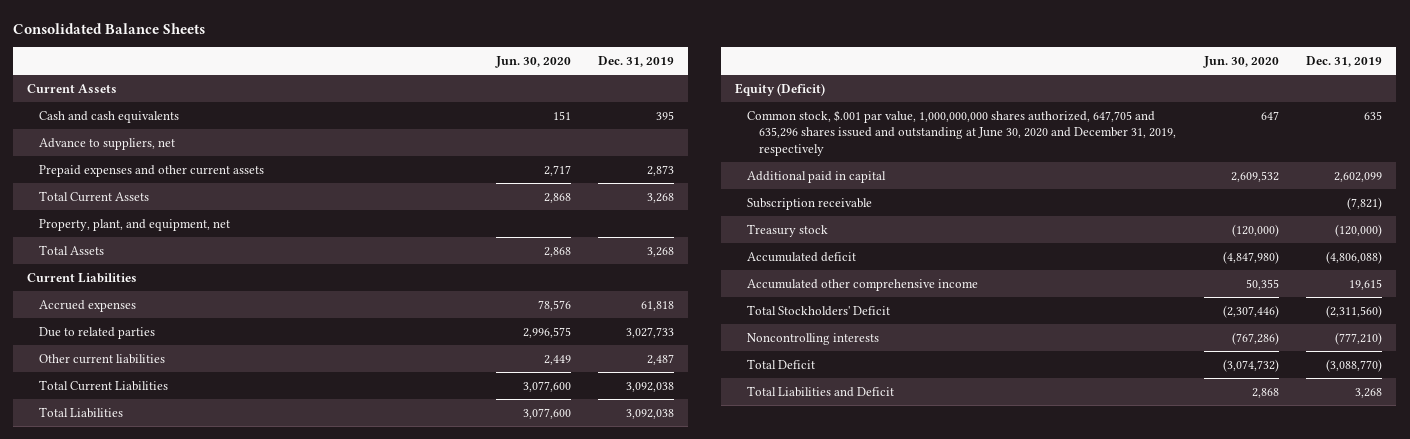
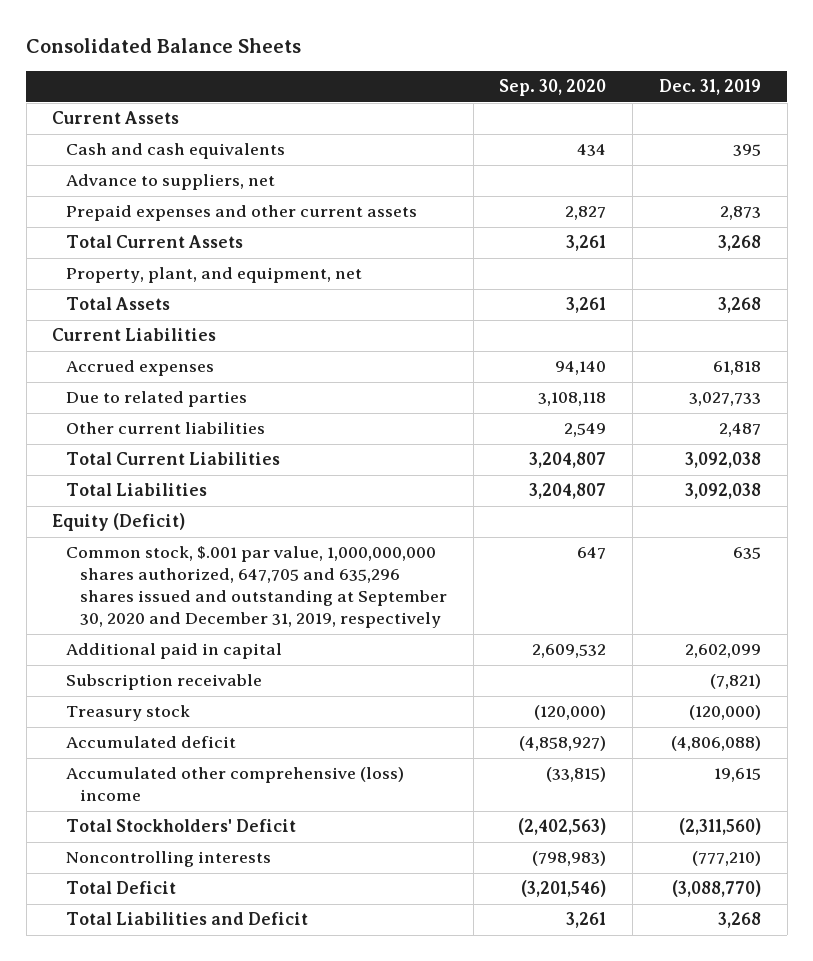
- | Jun. 30, 2020 | Dec. 31, 2019
+ | Sep. 30, 2020 | Dec. 31, 2019
- Common stock, $.001 par value, 1,000,000,000 shares authorized, 647,705 and 635,296 shares issued and outstanding at June 30, 2020 and December 31, 2019, respectively | 647 | 635
+ Common stock, $.001 par value, 1,000,000,000 shares authorized, 647,705 and 635,296 shares issued and outstanding at September 30, 2020 and December 31, 2019, respectively | 647 | 635
- Accumulated other comprehensive income | 50,355 | 19,615
+ Accumulated other comprehensive (loss) income | (33,815) | 19,615

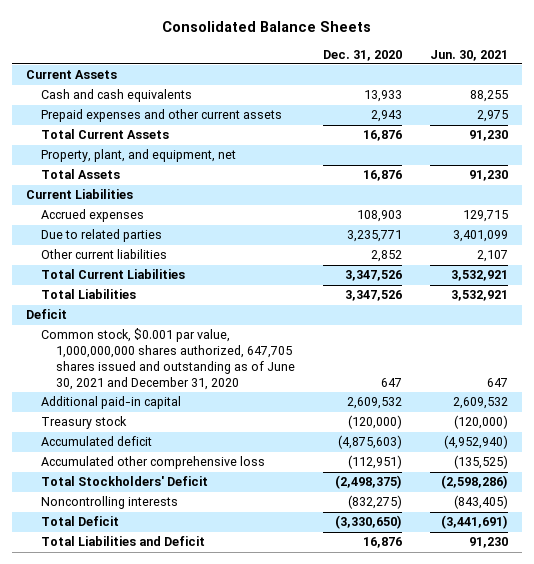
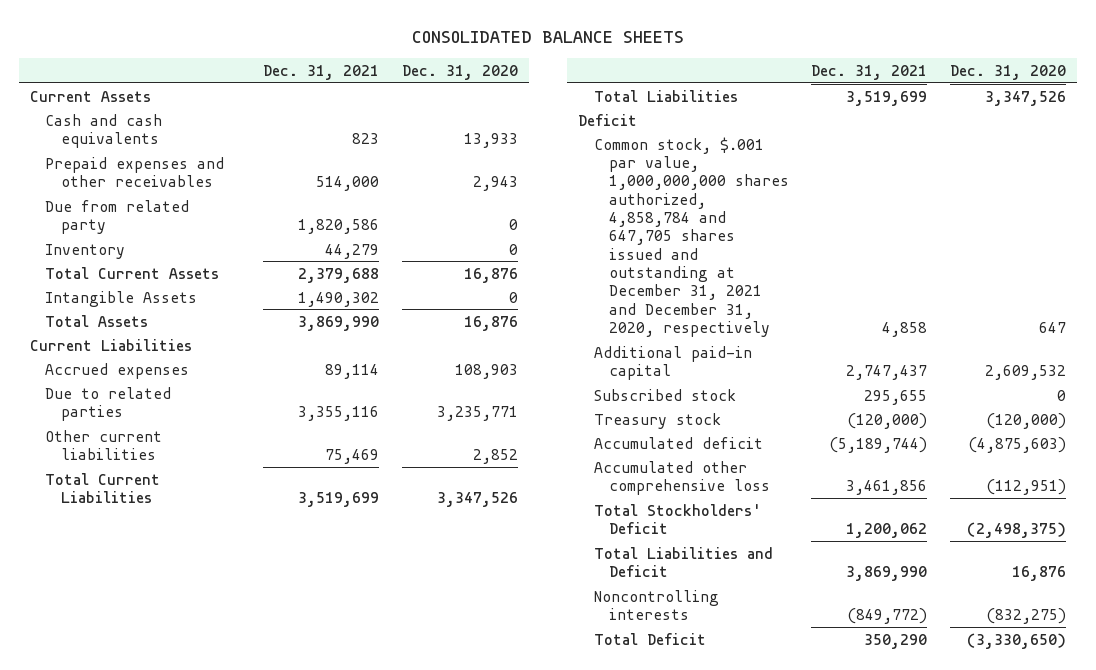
- Consolidated Balance Sheets
+ CONSOLIDATED BALANCE SHEETS
- | Dec. 31, 2020 | Jun. 30, 2021
+ | Dec. 31, 2021 | Dec. 31, 2020
- Prepaid expenses and other current assets | 2,943 | 2,975
+ Prepaid expenses and other receivables | 514,000 | 2,943
+ Due from related party | 1,820,586 | 0
+ Inventory | 44,279 | 0
- Property, plant, and equipment, net
+ Intangible Assets | 1,490,302 | 0
- Common stock, $0.001 par value, 1,000,000,000 shares authorized, 647,705 shares issued and outstanding as of June 30, 2021 and December 31, 2020 | 647 | 647
+ Common stock, $.001 par value, 1,000,000,000 shares authorized, 4,858,784 and 647,705 shares issued and outstanding at December 31, 2021 and December 31, 2020, respectively | 4,858 | 647
+ Subscribed stock | 295,655 | 0
moved up: Total Liabilities and Deficit | 3,869,990 | 16,876

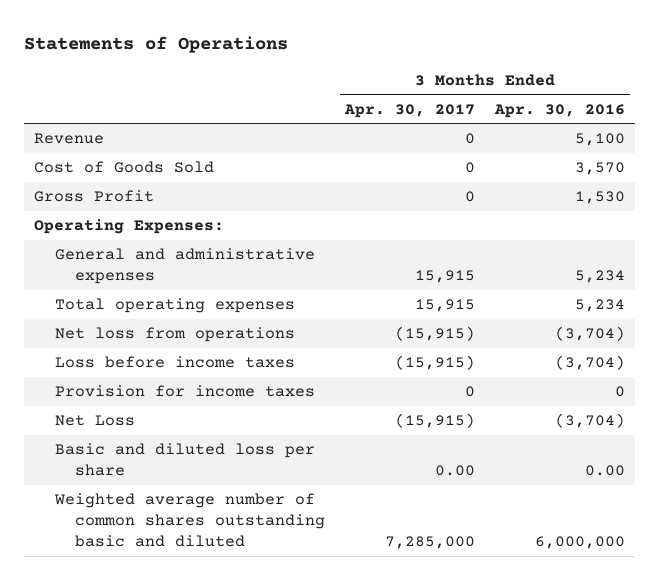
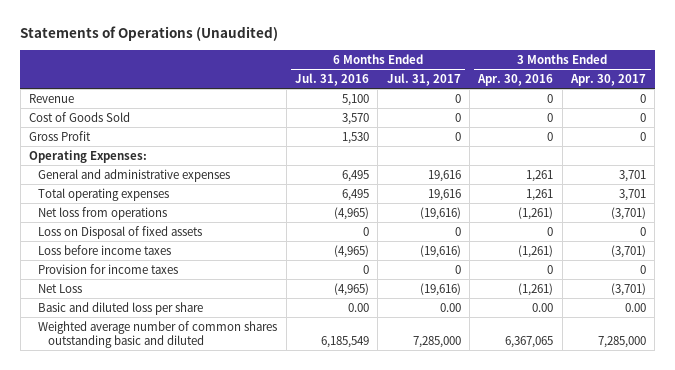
- Statements of Operations
+ Statements of Operations (Unaudited)
- | 3 Months Ended Apr. 30, 2017 | 3 Months Ended Apr. 30, 2016
+ | 6 Months Ended Jul. 31, 2016 | 6 Months Ended Jul. 31, 2017 | 3 Months Ended Apr. 30, 2016 | 3 Months Ended Apr. 30, 2017
- Revenue | 0 | 5,100
- Cost of Goods Sold | 0 | 3,570
- Gross Profit | 0 | 1,530
+ Revenue | 5,100 | 0 | 0 | 0
+ Cost of Goods Sold | 3,570 | 0 | 0 | 0
+ Gross Profit | 1,530 | 0 | 0 | 0
- General and administrative expenses | 15,915 | 5,234
- Total operating expenses | 15,915 | 5,234
- Net loss from operations | (15,915) | (3,704)
- Loss before income taxes | (15,915) | (3,704)
+ General and administrative expenses | 6,495 | 19,616 | 1,261 | 3,701
+ Total operating expenses | 6,495 | 19,616 | 1,261 | 3,701
+ Net loss from operations | (4,965) | (19,616) | (1,261) | (3,701)
+ Loss on Disposal of fixed assets | 0 | 0 | 0 | 0
+ Loss before income taxes | (4,965) | (19,616) | (1,261) | (3,701)
- Net Loss | (15,915) | (3,704)
+ Net Loss | (4,965) | (19,616) | (1,261) | (3,701)
- Weighted average number of common shares outstanding basic and diluted | 7,285,000 | 6,000,000
+ Weighted average number of common shares outstanding basic and diluted | 6,185,549 | 7,285,000 | 6,367,065 | 7,285,000

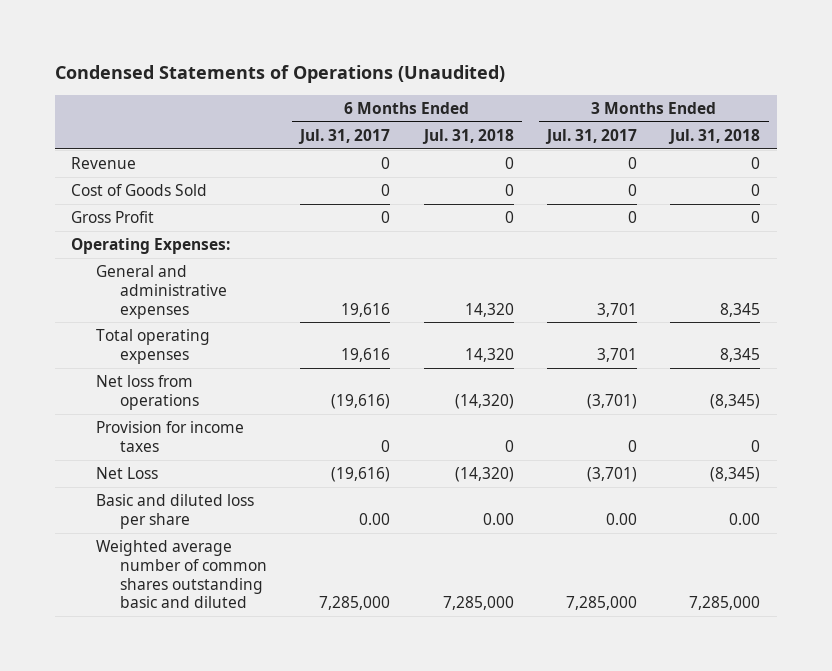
- Statements of Operations (Unaudited)
+ Condensed Statements of Operations (Unaudited)
- | 6 Months Ended Jul. 31, 2016 | 6 Months Ended Jul. 31, 2017 | 3 Months Ended Apr. 30, 2016 | 3 Months Ended Apr. 30, 2017
+ | 6 Months Ended Jul. 31, 2017 | 6 Months Ended Jul. 31, 2018 | 3 Months Ended Jul. 31, 2017 | 3 Months Ended Jul. 31, 2018
- Loss on Disposal of fixed assets | 0 | 0 | 0 | 0
- Loss before income taxes | (4,965) | (19,616) | (1,261) | (3,701)

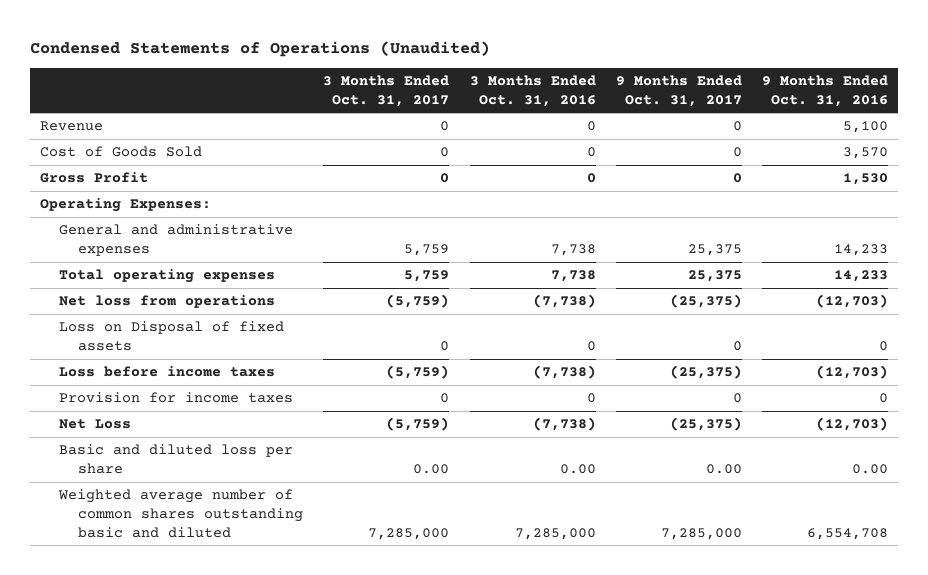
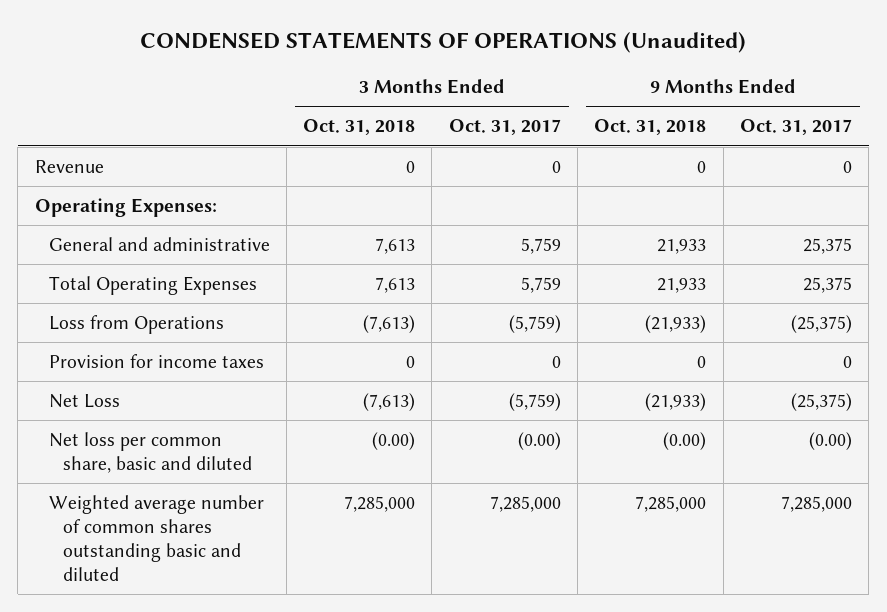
- Condensed Statements of Operations (Unaudited)
+ CONDENSED STATEMENTS OF OPERATIONS (Unaudited)
- | 3 Months Ended Oct. 31, 2017 | 3 Months Ended Oct. 31, 2016 | 9 Months Ended Oct. 31, 2017 | 9 Months Ended Oct. 31, 2016
+ | 3 Months Ended Oct. 31, 2018 | 3 Months Ended Oct. 31, 2017 | 9 Months Ended Oct. 31, 2018 | 9 Months Ended Oct. 31, 2017
- Cost of Goods Sold | 0 | 0 | 0 | 3,570
- Gross Profit | 0 | 0 | 0 | 1,530
- General and administrative expenses | 5,759 | 7,738 | 25,375 | 14,233
- Total operating expenses | 5,759 | 7,738 | 25,375 | 14,233
- Net loss from operations | (5,759) | (7,738) | (25,375) | (12,703)
- Loss on Disposal of fixed assets | 0 | 0 | 0 | 0
- Loss before income taxes | (5,759) | (7,738) | (25,375) | (12,703)
+ General and administrative | 7,613 | 5,759 | 21,933 | 25,375
+ Total Operating Expenses | 7,613 | 5,759 | 21,933 | 25,375
+ Loss from Operations | (7,613) | (5,759) | (21,933) | (25,375)
- Basic and diluted loss per share | 0.00 | 0.00 | 0.00 | 0.00
+ Net loss per common share, basic and diluted | (0.00) | (0.00) | (0.00) | (0.00)

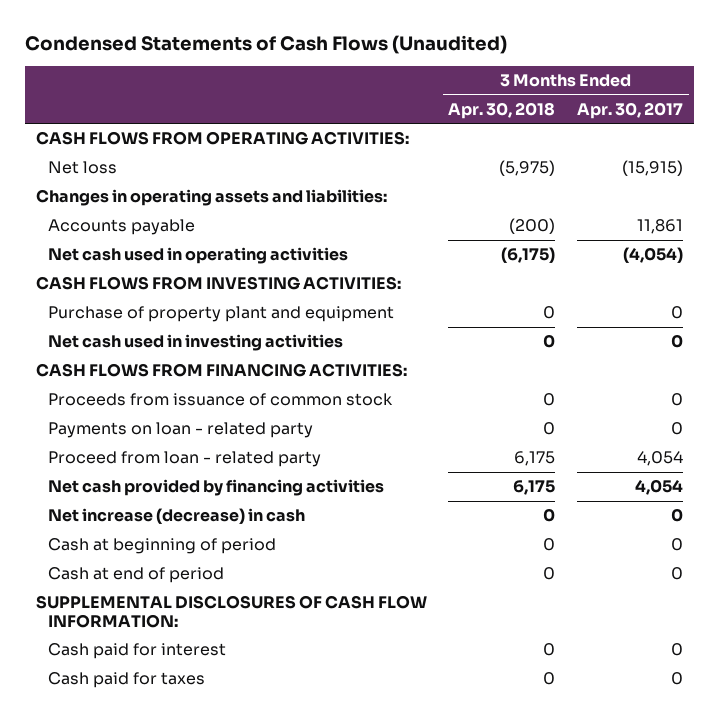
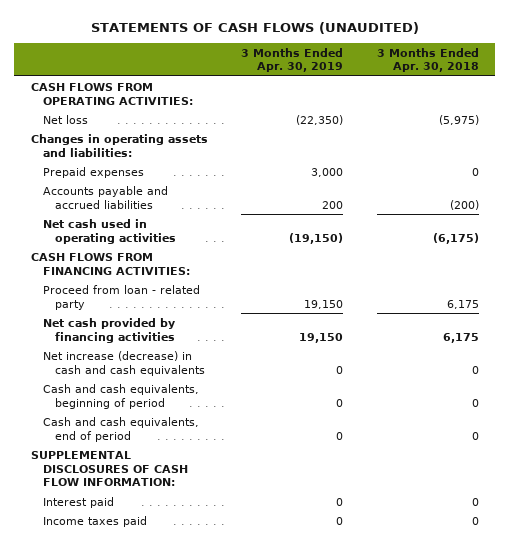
- Condensed Statements of Cash Flows (Unaudited)
+ STATEMENTS OF CASH FLOWS (UNAUDITED)
- | 3 Months Ended Apr. 30, 2018 | 3 Months Ended Apr. 30, 2017
+ | 3 Months Ended Apr. 30, 2019 | 3 Months Ended Apr. 30, 2018
- Accounts payable | (200) | 11,861
+ Prepaid expenses | 3,000 | 0
+ Accounts payable and accrued liabilities | 200 | (200)
- CASH FLOWS FROM INVESTING ACTIVITIES:
- Purchase of property plant and equipment | 0 | 0
- Net cash used in investing activities | 0 | 0
- Proceeds from issuance of common stock | 0 | 0
- Payments on loan - related party | 0 | 0
- Net increase (decrease) in cash | 0 | 0
- Cash at beginning of period | 0 | 0
- Cash at end of period | 0 | 0
+ Net increase (decrease) in cash and cash equivalents | 0 | 0
+ Cash and cash equivalents, beginning of period | 0 | 0
+ Cash and cash equivalents, end of period | 0 | 0
- Cash paid for interest | 0 | 0
- Cash paid for taxes | 0 | 0
+ Interest paid | 0 | 0
+ Income taxes paid | 0 | 0

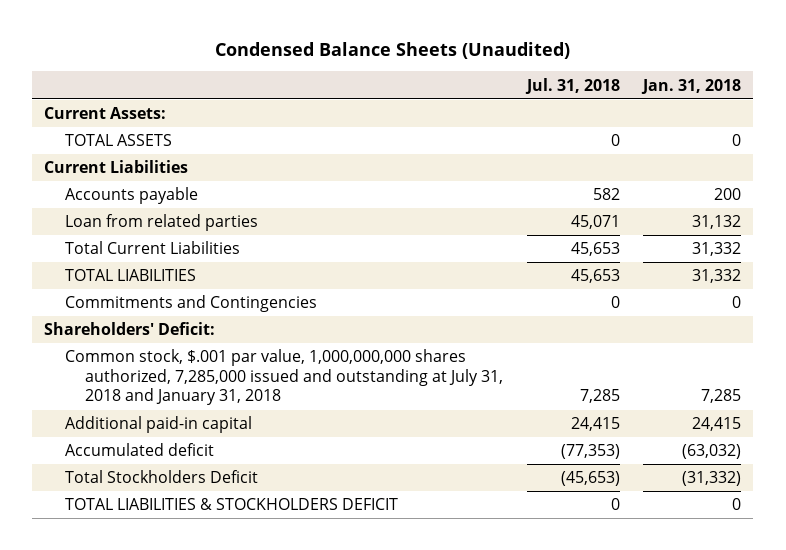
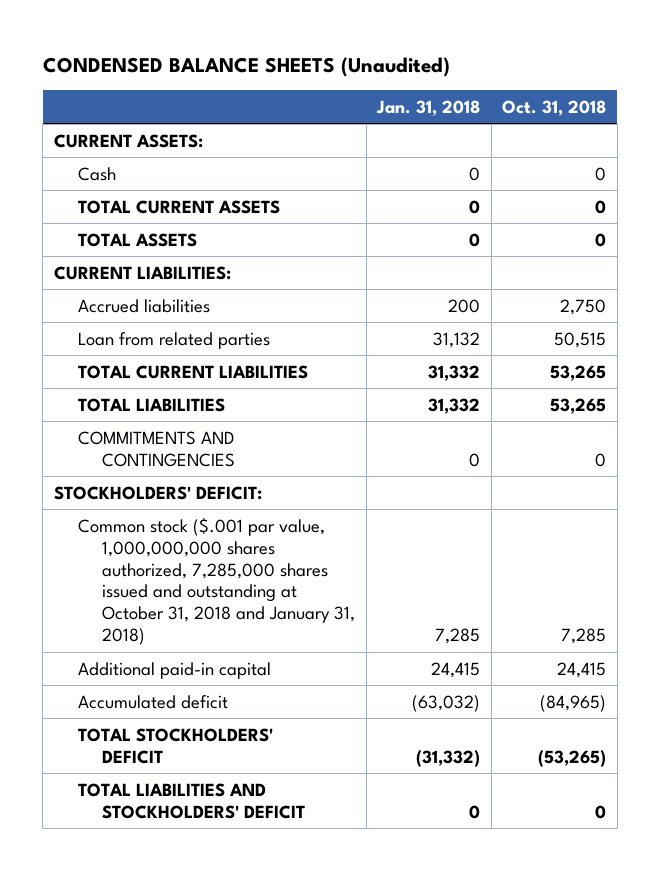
- Condensed Balance Sheets (Unaudited)
+ CONDENSED BALANCE SHEETS (Unaudited)
- | Jul. 31, 2018 | Jan. 31, 2018
+ | Jan. 31, 2018 | Oct. 31, 2018
- Current Assets:
+ CURRENT ASSETS:
+ Cash | 0 | 0
+ TOTAL CURRENT ASSETS | 0 | 0
- Current Liabilities
- Accounts payable | 582 | 200
+ CURRENT LIABILITIES:
+ Accrued liabilities | 200 | 2,750
- Total Current Liabilities | 45,653 | 31,332
+ TOTAL CURRENT LIABILITIES | 31,332 | 53,265
- Commitments and Contingencies | 0 | 0
- Shareholders' Deficit:
- Common stock, $.001 par value, 1,000,000,000 shares authorized, 7,285,000 issued and outstanding at July 31, 2018 and January 31, 2018 | 7,285 | 7,285
+ COMMITMENTS AND CONTINGENCIES | 0 | 0
+ STOCKHOLDERS' DEFICIT:
+ Common stock ($.001 par value, 1,000,000,000 shares authorized, 7,285,000 shares issued and outstanding at October 31, 2018 and January 31, 2018) | 7,285 | 7,285
- Total Stockholders Deficit | (45,653) | (31,332)
- TOTAL LIABILITIES & STOCKHOLDERS DEFICIT | 0 | 0
+ TOTAL STOCKHOLDERS' DEFICIT | (31,332) | (53,265)
+ TOTAL LIABILITIES AND STOCKHOLDERS' DEFICIT | 0 | 0

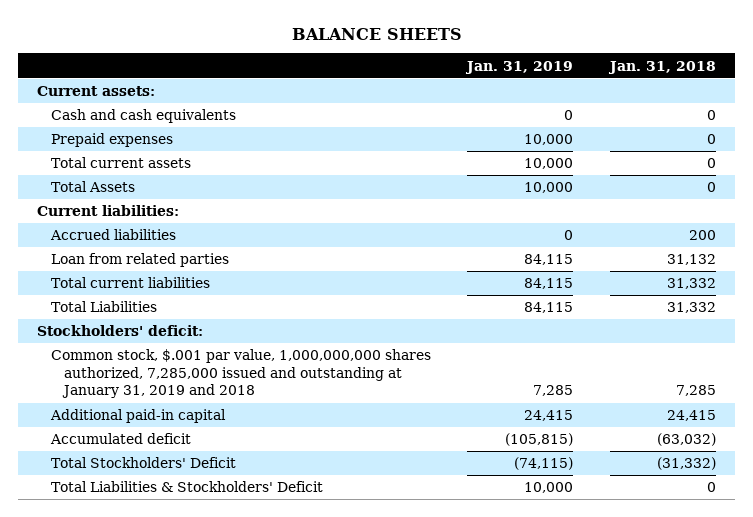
- CONDENSED BALANCE SHEETS (Unaudited)
+ BALANCE SHEETS
- | Jan. 31, 2018 | Oct. 31, 2018
+ | Jan. 31, 2019 | Jan. 31, 2018
- CURRENT ASSETS:
- Cash | 0 | 0
- TOTAL CURRENT ASSETS | 0 | 0
- TOTAL ASSETS | 0 | 0
- CURRENT LIABILITIES:
+ Current assets:
+ Cash and cash equivalents | 0 | 0
+ Prepaid expenses | 10,000 | 0
+ Total current assets | 10,000 | 0
+ Total Assets | 10,000 | 0
+ Current liabilities:
- TOTAL CURRENT LIABILITIES | 31,332 | 53,265
- TOTAL LIABILITIES | 31,332 | 53,265
- COMMITMENTS AND CONTINGENCIES | 0 | 0
- STOCKHOLDERS' DEFICIT:
- Common stock ($.001 par value, 1,000,000,000 shares authorized, 7,285,000 shares issued and outstanding at October 31, 2018 and January 31, 2018) | 7,285 | 7,285
+ Total current liabilities | 84,115 | 31,332
+ Total Liabilities | 84,115 | 31,332
+ Stockholders' deficit:
+ Common stock, $.001 par value, 1,000,000,000 shares authorized, 7,285,000 issued and outstanding at January 31, 2019 and 2018 | 7,285 | 7,285
- TOTAL STOCKHOLDERS' DEFICIT | (31,332) | (53,265)
- TOTAL LIABILITIES AND STOCKHOLDERS' DEFICIT | 0 | 0
+ Total Stockholders' Deficit | (74,115) | (31,332)
+ Total Liabilities & Stockholders' Deficit | 10,000 | 0

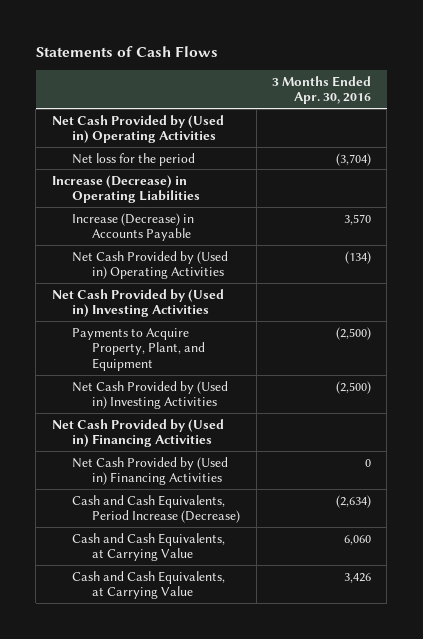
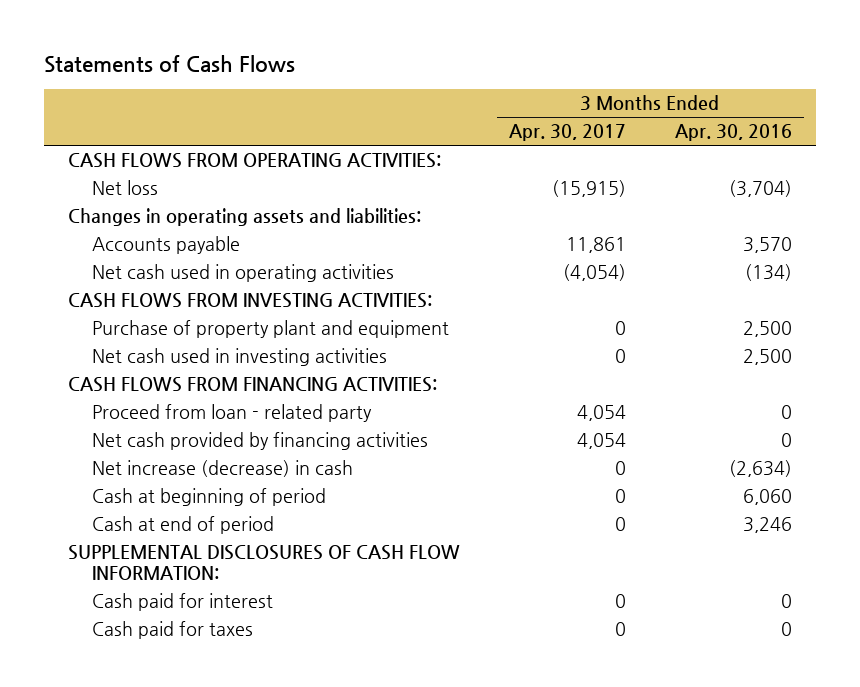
- | 3 Months Ended Apr. 30, 2016
+ | 3 Months Ended Apr. 30, 2017 | 3 Months Ended Apr. 30, 2016
- Net Cash Provided by (Used in) Operating Activities
- Net loss for the period | (3,704)
- Increase (Decrease) in Operating Liabilities
- Increase (Decrease) in Accounts Payable | 3,570
- Net Cash Provided by (Used in) Operating Activities | (134)
- Net Cash Provided by (Used in) Investing Activities
- Payments to Acquire Property, Plant, and Equipment | (2,500)
- Net Cash Provided by (Used in) Investing Activities | (2,500)
- Net Cash Provided by (Used in) Financing Activities
- Net Cash Provided by (Used in) Financing Activities | 0
- Cash and Cash Equivalents, Period Increase (Decrease) | (2,634)
- Cash and Cash Equivalents, at Carrying Value | 6,060
- Cash and Cash Equivalents, at Carrying Value | 3,426
+ CASH FLOWS FROM OPERATING ACTIVITIES:
+ Net loss | (15,915) | (3,704)
+ Changes in operating assets and liabilities:
+ Accounts payable | 11,861 | 3,570
+ Net cash used in operating activities | (4,054) | (134)
+ CASH FLOWS FROM INVESTING ACTIVITIES:
+ Purchase of property plant and equipment | 0 | 2,500
+ Net cash used in investing activities | 0 | 2,500
+ CASH FLOWS FROM FINANCING ACTIVITIES:
+ Proceed from loan - related party | 4,054 | 0
+ Net cash provided by financing activities | 4,054 | 0
+ Net increase (decrease) in cash | 0 | (2,634)
+ Cash at beginning of period | 0 | 6,060
+ Cash at end of period | 0 | 3,246
+ SUPPLEMENTAL DISCLOSURES OF CASH FLOW INFORMATION:
+ Cash paid for interest | 0 | 0
+ Cash paid for taxes | 0 | 0

